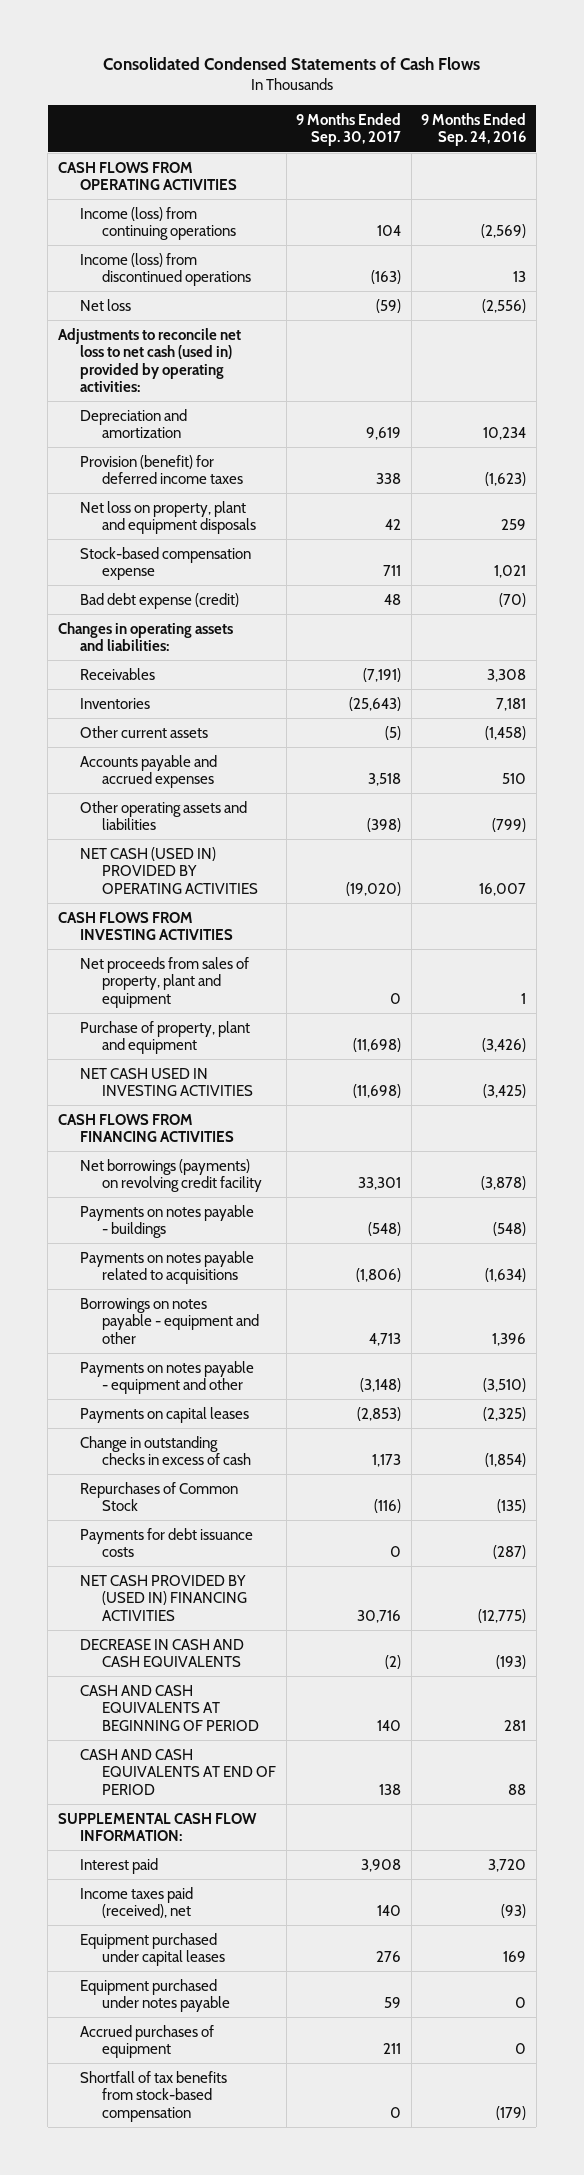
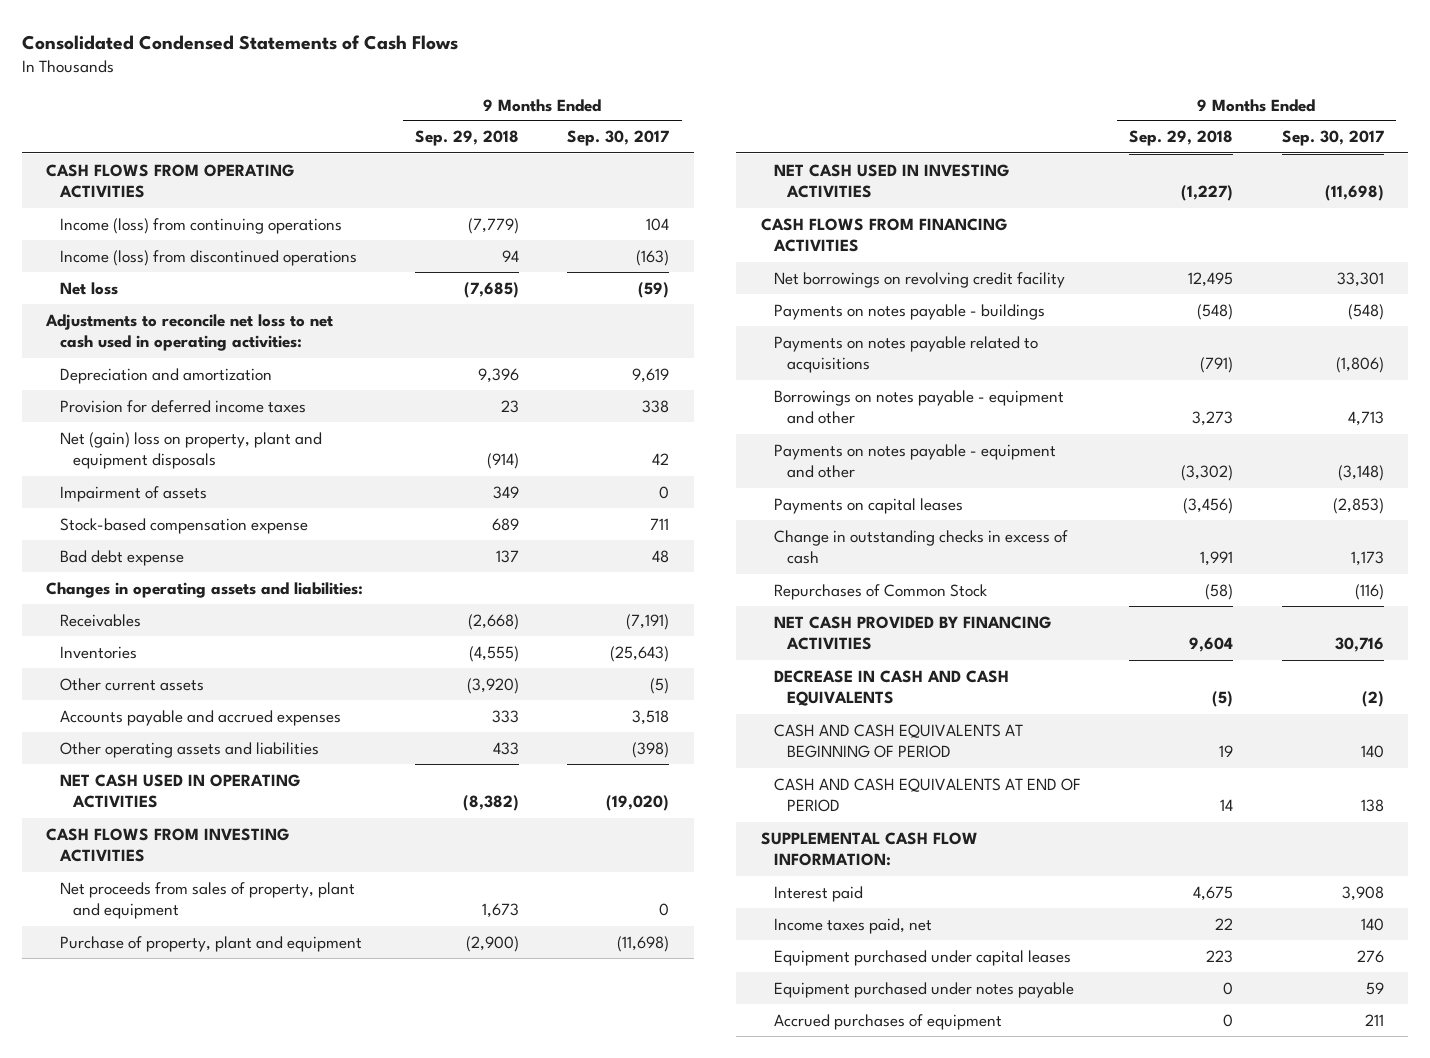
- | 9 Months Ended Sep. 30, 2017 | 9 Months Ended Sep. 24, 2016
+ | 9 Months Ended Sep. 29, 2018 | 9 Months Ended Sep. 30, 2017
- Adjustments to reconcile net loss to net cash (used in) provided by operating activities:
+ Adjustments to reconcile net loss to net cash used in operating activities:
- Provision (benefit) for deferred income taxes | 338 | (1,623)
- Net loss on property, plant and equipment disposals | 42 | 259
+ Provision for deferred income taxes | 23 | 338
+ Net (gain) loss on property, plant and equipment disposals | (914) | 42
+ Impairment of assets | 349 | 0
- Bad debt expense (credit) | 48 | (70)
+ Bad debt expense | 137 | 48
- NET CASH (USED IN) PROVIDED BY OPERATING ACTIVITIES | (19,020) | 16,007
+ NET CASH USED IN OPERATING ACTIVITIES | (8,382) | (19,020)
- Net borrowings (payments) on revolving credit facility | 33,301 | (3,878)
+ Net borrowings on revolving credit facility | 12,495 | 33,301
- Payments for debt issuance costs | 0 | (287)
- NET CASH PROVIDED BY (USED IN) FINANCING ACTIVITIES | 30,716 | (12,775)
+ NET CASH PROVIDED BY FINANCING ACTIVITIES | 9,604 | 30,716
- Income taxes paid (received), net | 140 | (93)
+ Income taxes paid, net | 22 | 140
- Shortfall of tax benefits from stock-based compensation | 0 | (179)

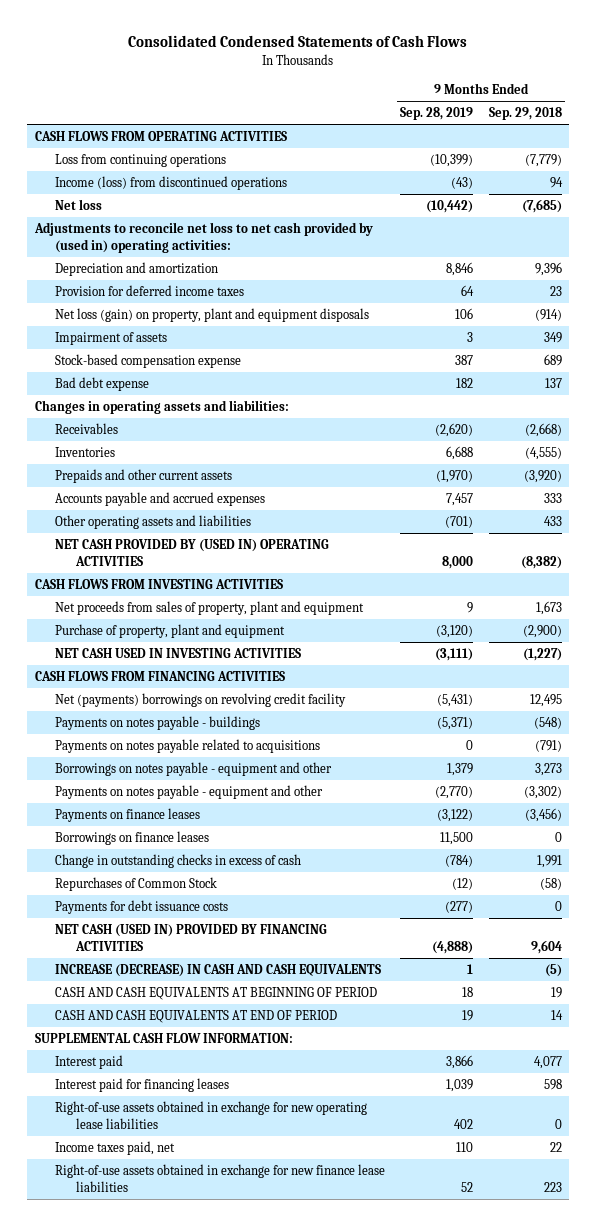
- | 9 Months Ended Sep. 29, 2018 | 9 Months Ended Sep. 30, 2017
+ | 9 Months Ended Sep. 28, 2019 | 9 Months Ended Sep. 29, 2018
- Income (loss) from continuing operations | (7,779) | 104
+ Loss from continuing operations | (10,399) | (7,779)
- Adjustments to reconcile net loss to net cash used in operating activities:
+ Adjustments to reconcile net loss to net cash provided by (used in) operating activities:
- Net (gain) loss on property, plant and equipment disposals | (914) | 42
+ Net loss (gain) on property, plant and equipment disposals | 106 | (914)
- Other current assets | (3,920) | (5)
+ Prepaids and other current assets | (1,970) | (3,920)
- NET CASH USED IN OPERATING ACTIVITIES | (8,382) | (19,020)
+ NET CASH PROVIDED BY (USED IN) OPERATING ACTIVITIES | 8,000 | (8,382)
- Net borrowings on revolving credit facility | 12,495 | 33,301
+ Net (payments) borrowings on revolving credit facility | (5,431) | 12,495
- Payments on capital leases | (3,456) | (2,853)
+ Payments on finance leases | (3,122) | (3,456)
+ Borrowings on finance leases | 11,500 | 0
- NET CASH PROVIDED BY FINANCING ACTIVITIES | 9,604 | 30,716
- DECREASE IN CASH AND CASH EQUIVALENTS | (5) | (2)
+ Payments for debt issuance costs | (277) | 0
+ NET CASH (USED IN) PROVIDED BY FINANCING ACTIVITIES | (4,888) | 9,604
+ INCREASE (DECREASE) IN CASH AND CASH EQUIVALENTS | 1 | (5)
- Interest paid | 4,675 | 3,908
+ Interest paid | 3,866 | 4,077
+ Interest paid for financing leases | 1,039 | 598
+ Right-of-use assets obtained in exchange for new operating lease liabilities | 402 | 0
- Equipment purchased under capital leases | 223 | 276
- Equipment purchased under notes payable | 0 | 59
- Accrued purchases of equipment | 0 | 211
+ Right-of-use assets obtained in exchange for new finance lease liabilities | 52 | 223

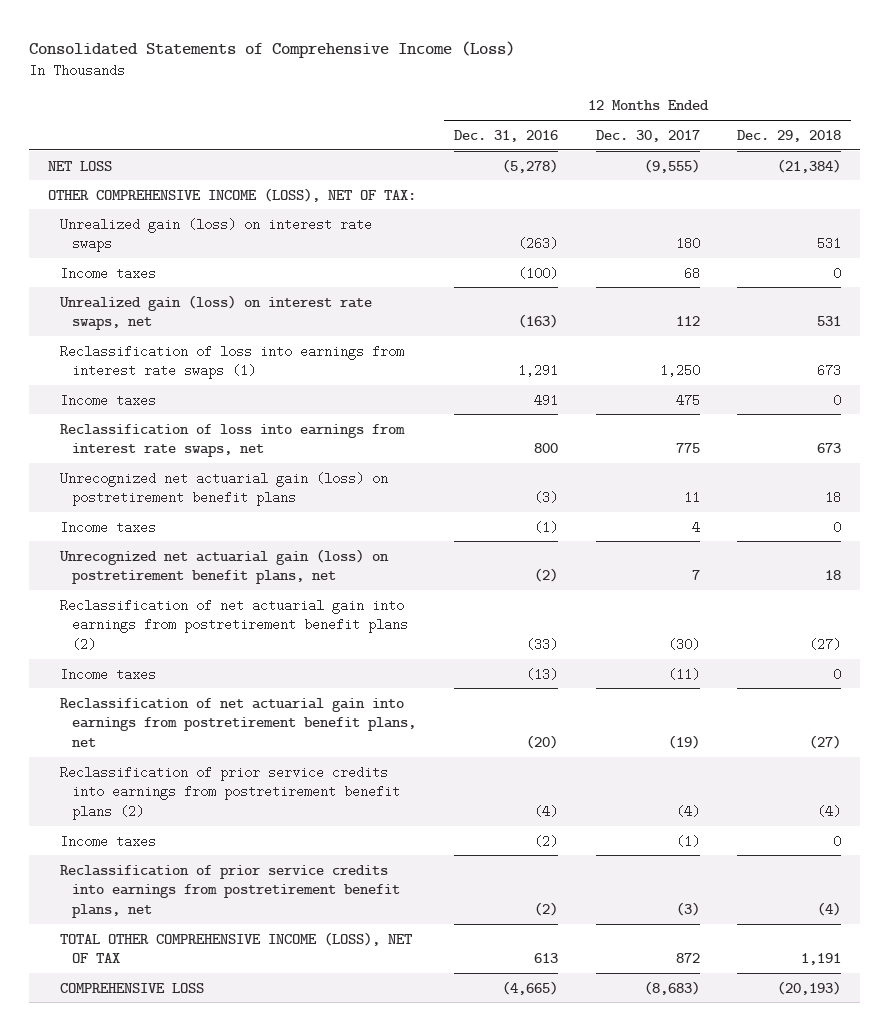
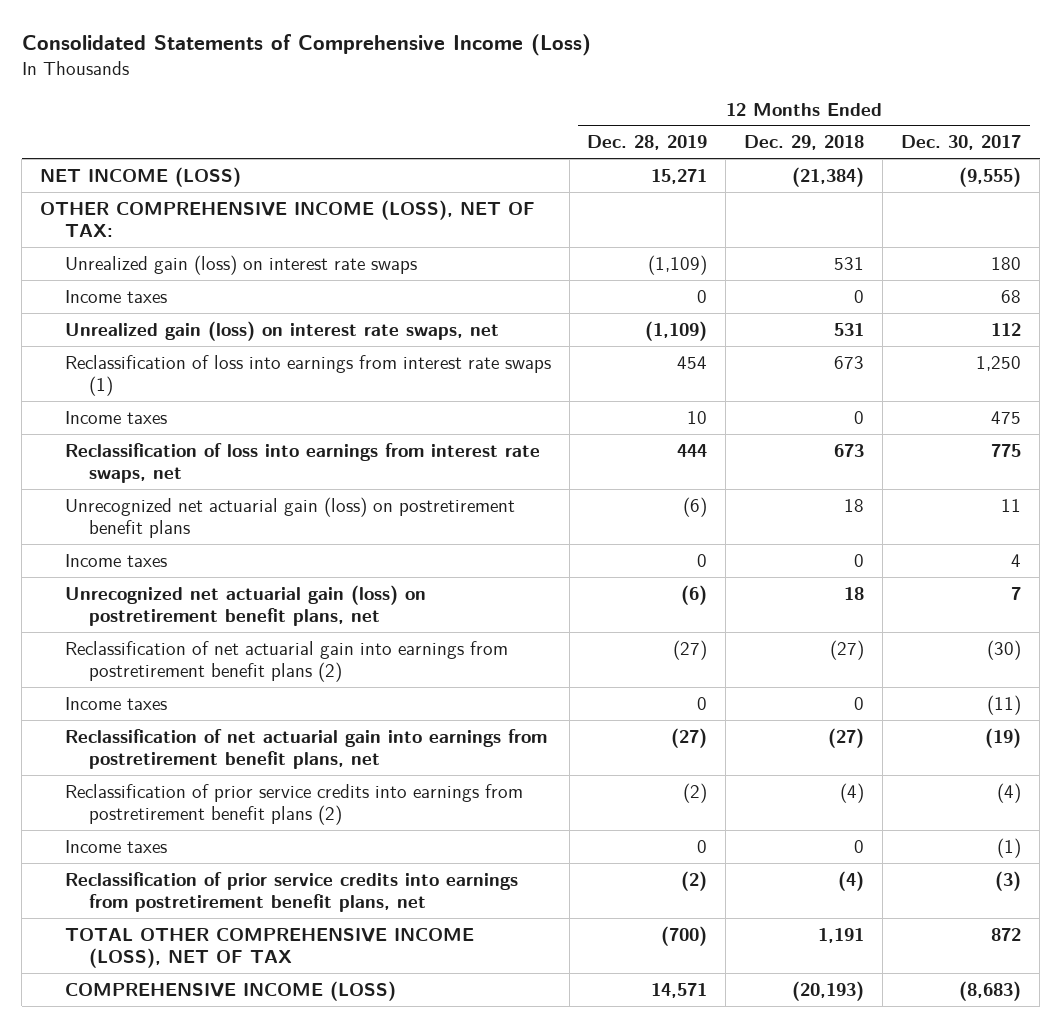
- | 12 Months Ended Dec. 31, 2016 | 12 Months Ended Dec. 30, 2017 | 12 Months Ended Dec. 29, 2018
+ | 12 Months Ended Dec. 28, 2019 | 12 Months Ended Dec. 29, 2018 | 12 Months Ended Dec. 30, 2017
- NET LOSS | (5,278) | (9,555) | (21,384)
+ NET INCOME (LOSS) | 15,271 | (21,384) | (9,555)
- COMPREHENSIVE LOSS | (4,665) | (8,683) | (20,193)
+ COMPREHENSIVE INCOME (LOSS) | 14,571 | (20,193) | (8,683)

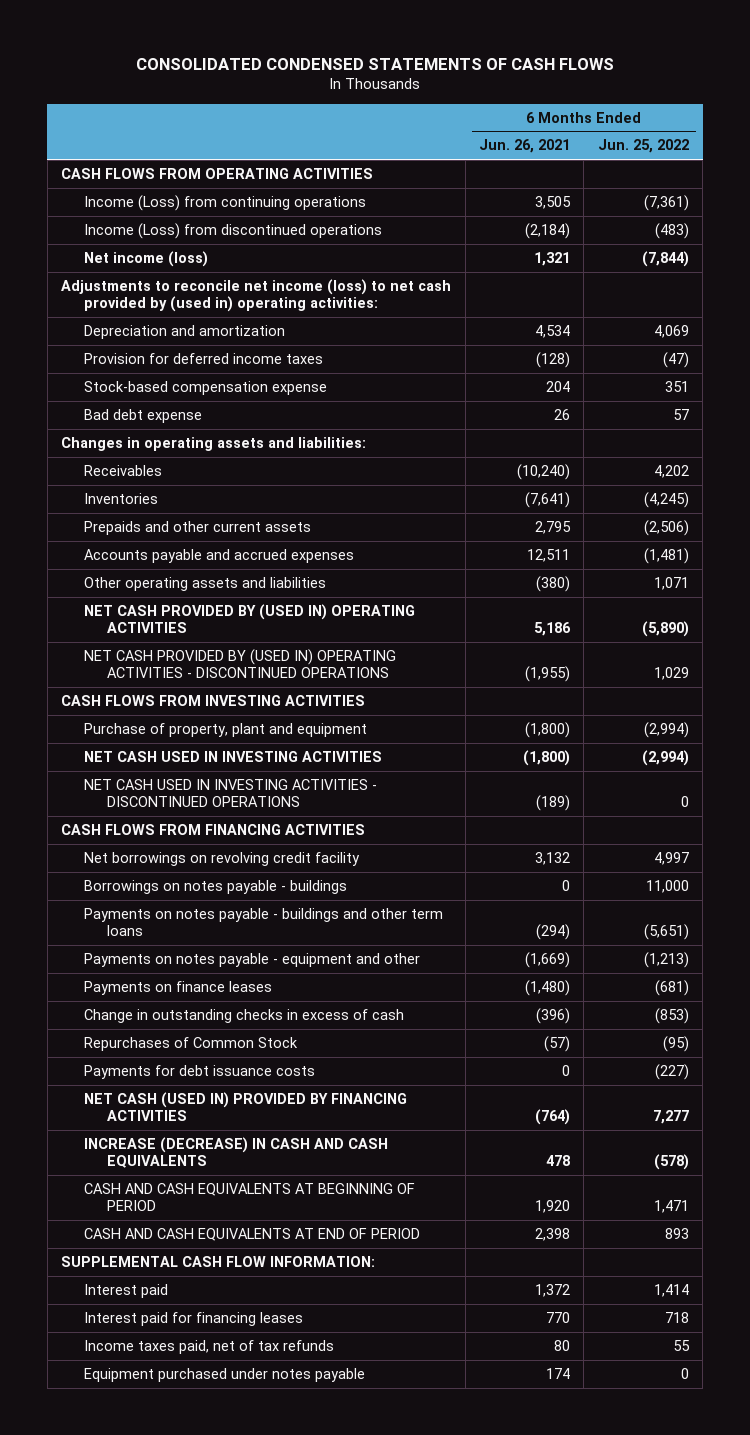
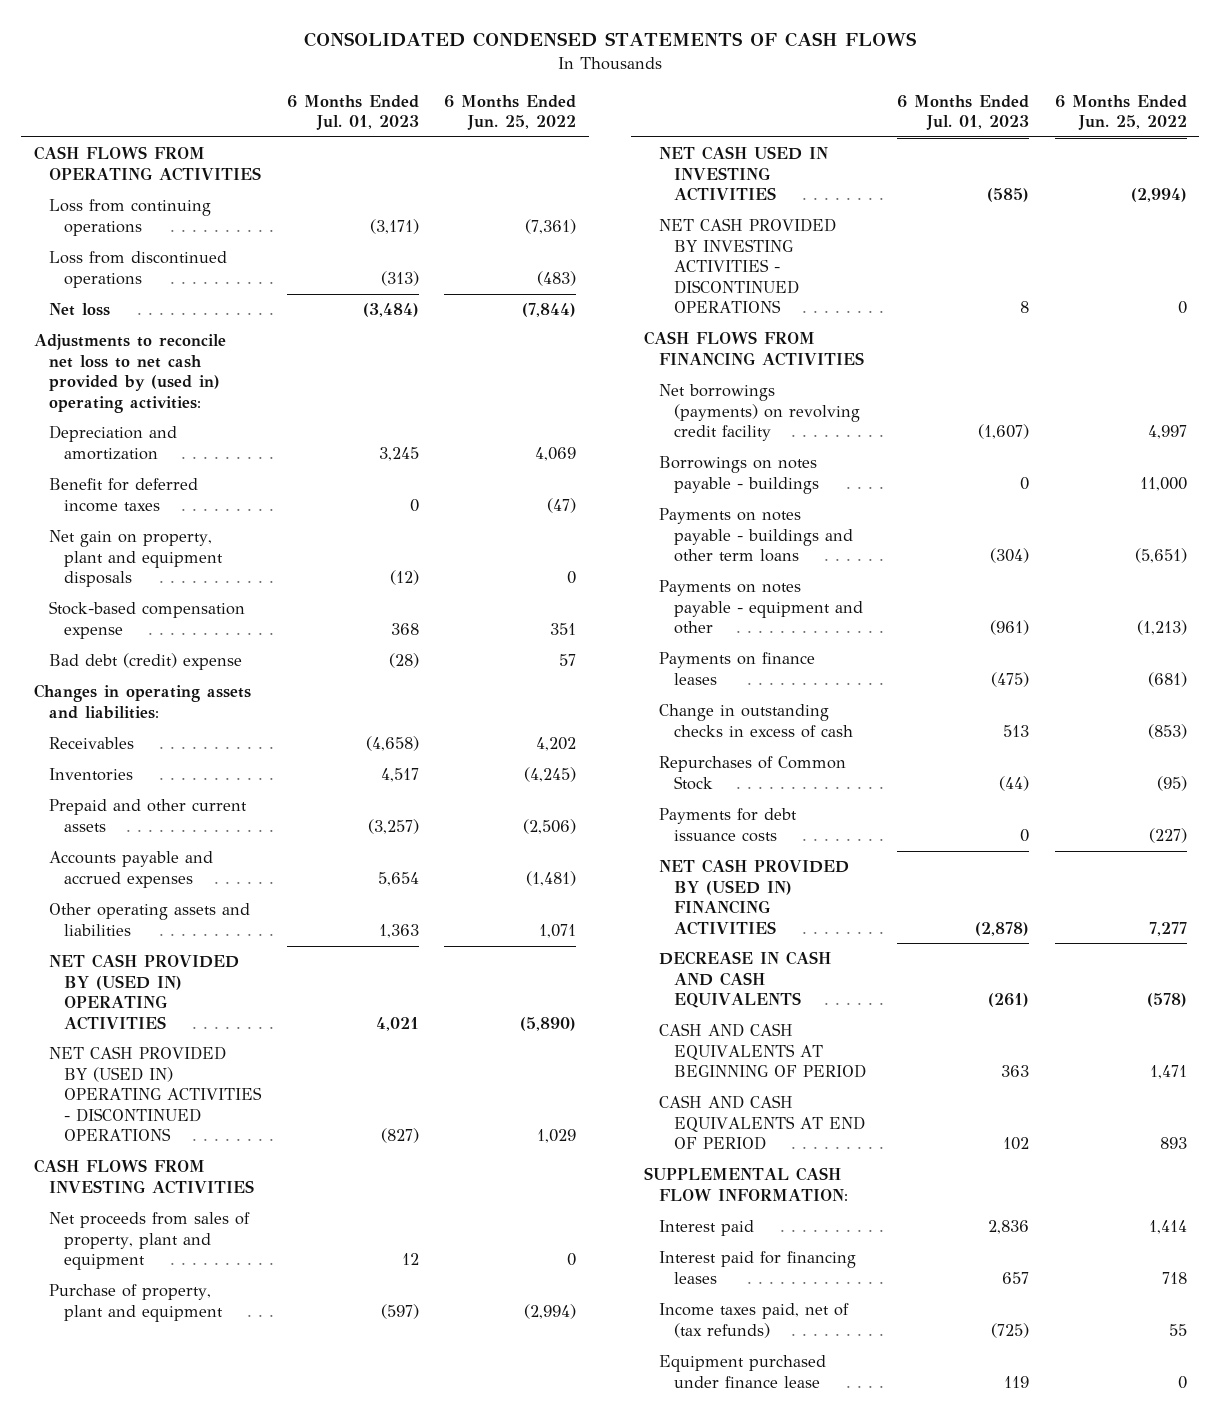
- | 6 Months Ended Jun. 26, 2021 | 6 Months Ended Jun. 25, 2022
+ | 6 Months Ended Jul. 01, 2023 | 6 Months Ended Jun. 25, 2022
- Income (Loss) from continuing operations | 3,505 | (7,361)
- Income (Loss) from discontinued operations | (2,184) | (483)
- Net income (loss) | 1,321 | (7,844)
- Adjustments to reconcile net income (loss) to net cash provided by (used in) operating activities:
+ Loss from continuing operations | (3,171) | (7,361)
+ Loss from discontinued operations | (313) | (483)
+ Net loss | (3,484) | (7,844)
+ Adjustments to reconcile net loss to net cash provided by (used in) operating activities:
- Provision for deferred income taxes | (128) | (47)
+ Benefit for deferred income taxes | 0 | (47)
+ Net gain on property, plant and equipment disposals | (12) | 0
- Bad debt expense | 26 | 57
+ Bad debt (credit) expense | (28) | 57
- Prepaids and other current assets | 2,795 | (2,506)
+ Prepaid and other current assets | (3,257) | (2,506)
+ Net proceeds from sales of property, plant and equipment | 12 | 0
- NET CASH USED IN INVESTING ACTIVITIES - DISCONTINUED OPERATIONS | (189) | 0
+ NET CASH PROVIDED BY INVESTING ACTIVITIES - DISCONTINUED OPERATIONS | 8 | 0
- Net borrowings on revolving credit facility | 3,132 | 4,997
+ Net borrowings (payments) on revolving credit facility | (1,607) | 4,997
- NET CASH (USED IN) PROVIDED BY FINANCING ACTIVITIES | (764) | 7,277
- INCREASE (DECREASE) IN CASH AND CASH EQUIVALENTS | 478 | (578)
+ NET CASH PROVIDED BY (USED IN) FINANCING ACTIVITIES | (2,878) | 7,277
+ DECREASE IN CASH AND CASH EQUIVALENTS | (261) | (578)
- Income taxes paid, net of tax refunds | 80 | 55
- Equipment purchased under notes payable | 174 | 0
+ Income taxes paid, net of (tax refunds) | (725) | 55
+ Equipment purchased under finance lease | 119 | 0

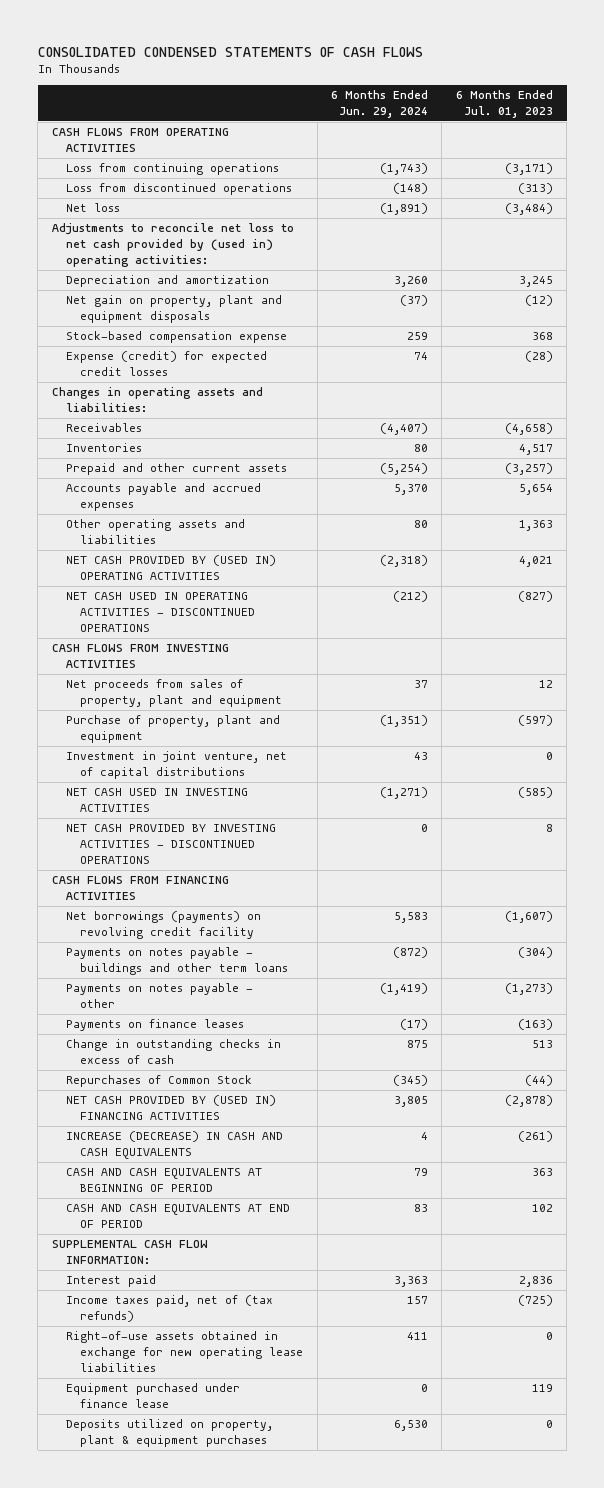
- | 6 Months Ended Jul. 01, 2023 | 6 Months Ended Jun. 25, 2022
+ | 6 Months Ended Jun. 29, 2024 | 6 Months Ended Jul. 01, 2023
- Benefit for deferred income taxes | 0 | (47)
- Bad debt (credit) expense | (28) | 57
+ Expense (credit) for expected credit losses | 74 | (28)
- NET CASH PROVIDED BY (USED IN) OPERATING ACTIVITIES - DISCONTINUED OPERATIONS | (827) | 1,029
+ NET CASH USED IN OPERATING ACTIVITIES - DISCONTINUED OPERATIONS | (212) | (827)
+ Investment in joint venture, net of capital distributions | 43 | 0
- Borrowings on notes payable - buildings | 0 | 11,000
- Payments on notes payable - equipment and other | (961) | (1,213)
- Payments on finance leases | (475) | (681)
+ Payments on notes payable - other | (1,419) | (1,273)
+ Payments on finance leases | (17) | (163)
- Payments for debt issuance costs | 0 | (227)
- DECREASE IN CASH AND CASH EQUIVALENTS | (261) | (578)
+ INCREASE (DECREASE) IN CASH AND CASH EQUIVALENTS | 4 | (261)
- Interest paid for financing leases | 657 | 718
+ Right-of-use assets obtained in exchange for new operating lease liabilities | 411 | 0
+ Deposits utilized on property, plant & equipment purchases | 6,530 | 0

